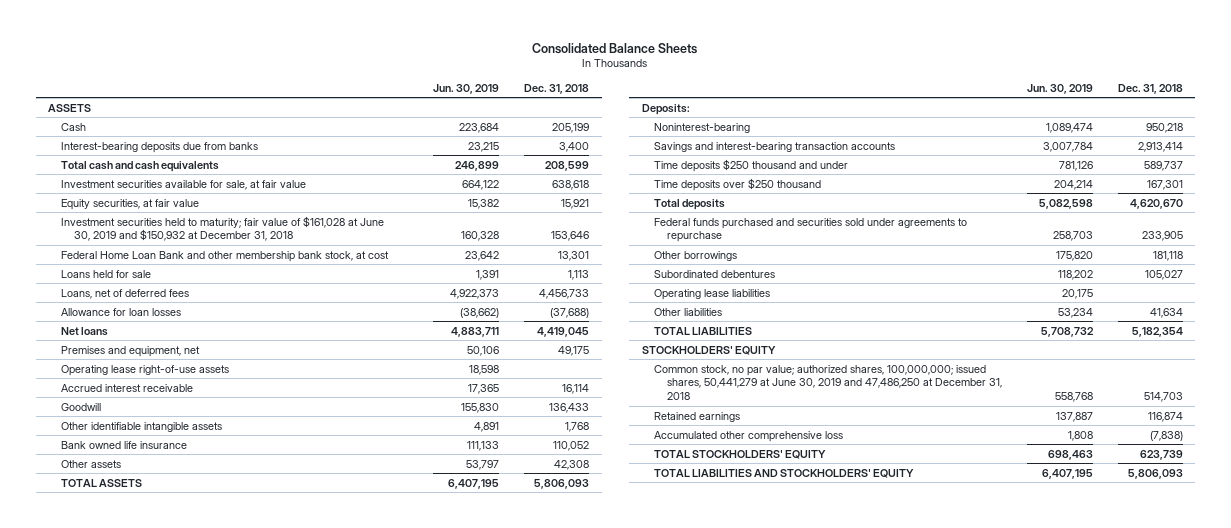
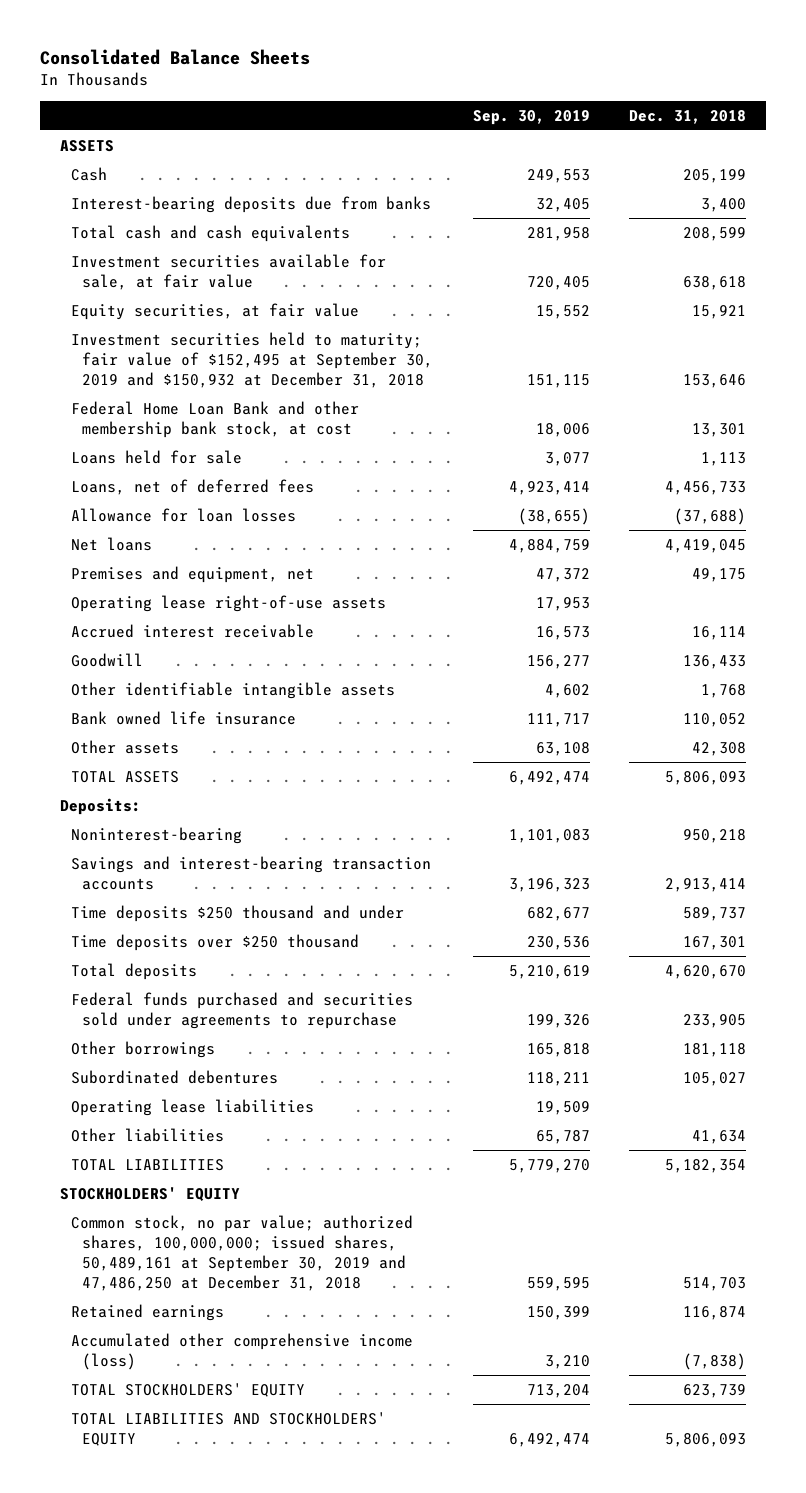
- | Jun. 30, 2019 | Dec. 31, 2018
+ | Sep. 30, 2019 | Dec. 31, 2018
- Investment securities held to maturity; fair value of $161,028 at June 30, 2019 and $150,932 at December 31, 2018 | 160,328 | 153,646
+ Investment securities held to maturity; fair value of $152,495 at September 30, 2019 and $150,932 at December 31, 2018 | 151,115 | 153,646
- Common stock, no par value; authorized shares, 100,000,000; issued shares, 50,441,279 at June 30, 2019 and 47,486,250 at December 31, 2018 | 558,768 | 514,703
+ Common stock, no par value; authorized shares, 100,000,000; issued shares, 50,489,161 at September 30, 2019 and 47,486,250 at December 31, 2018 | 559,595 | 514,703
- Accumulated other comprehensive loss | 1,808 | (7,838)
+ Accumulated other comprehensive income (loss) | 3,210 | (7,838)

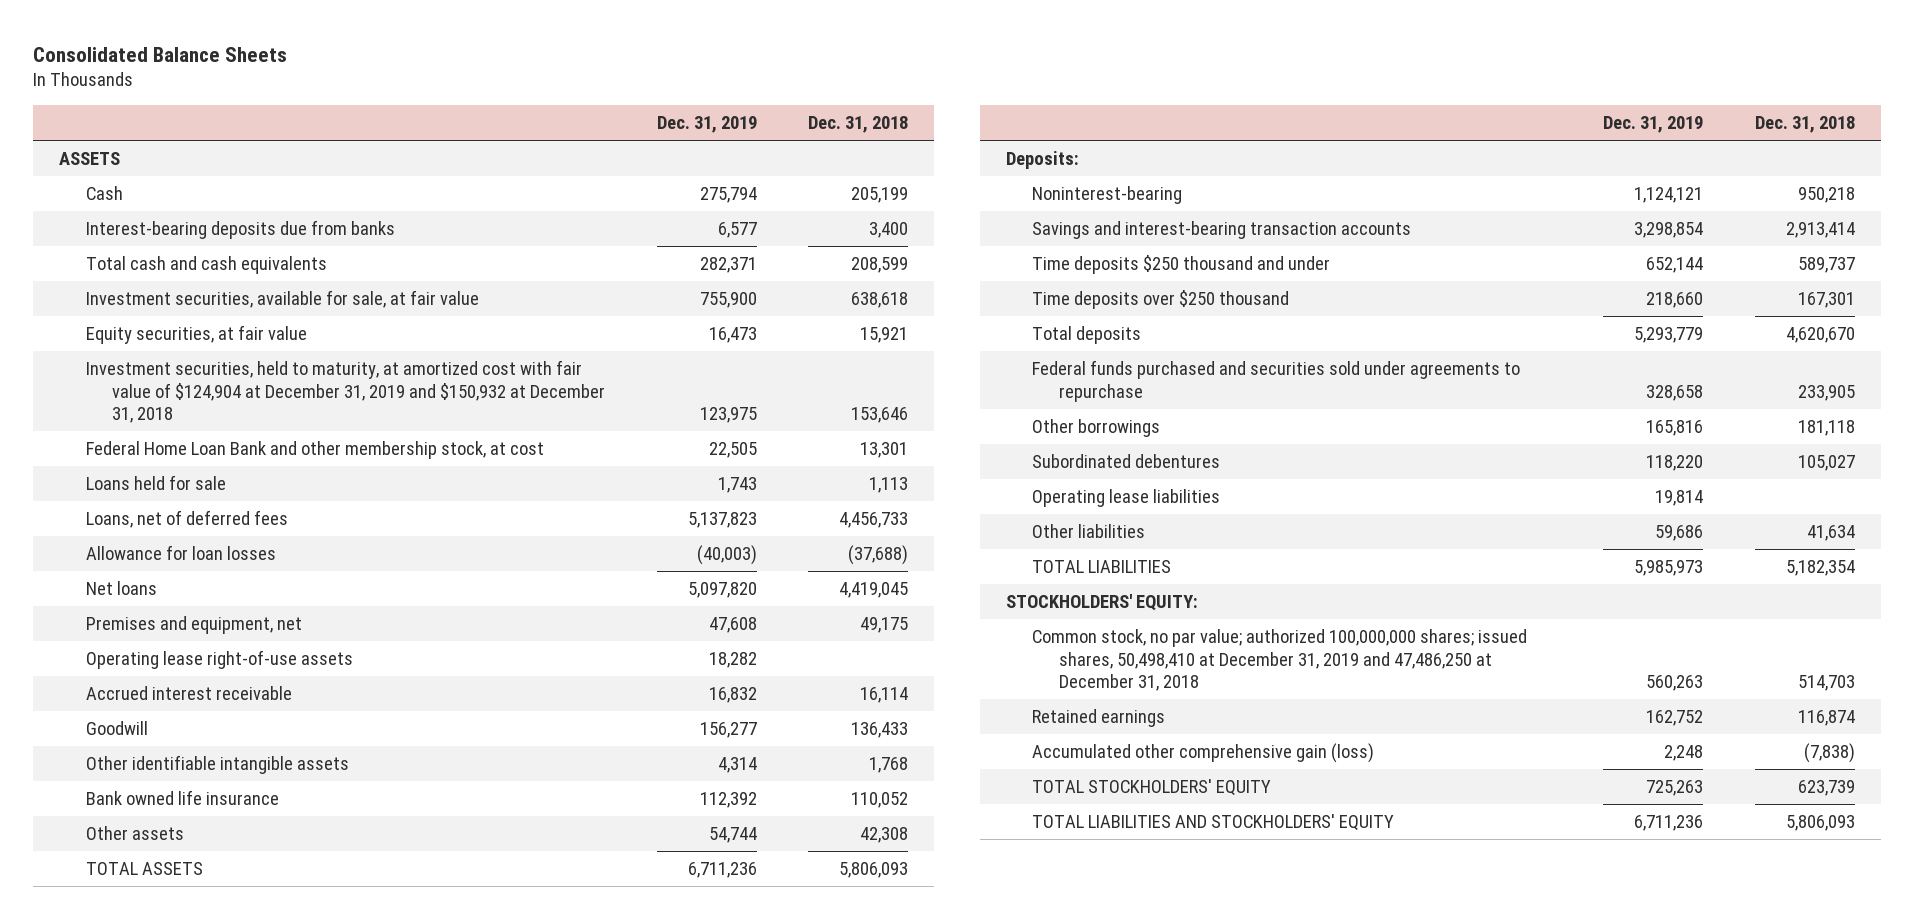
- | Sep. 30, 2019 | Dec. 31, 2018
+ | Dec. 31, 2019 | Dec. 31, 2018
- Investment securities available for sale, at fair value | 720,405 | 638,618
+ Investment securities, available for sale, at fair value | 755,900 | 638,618
- Investment securities held to maturity; fair value of $152,495 at September 30, 2019 and $150,932 at December 31, 2018 | 151,115 | 153,646
- Federal Home Loan Bank and other membership bank stock, at cost | 18,006 | 13,301
+ Investment securities, held to maturity, at amortized cost with fair value of $124,904 at December 31, 2019 and $150,932 at December 31, 2018 | 123,975 | 153,646
+ Federal Home Loan Bank and other membership stock, at cost | 22,505 | 13,301
- STOCKHOLDERS' EQUITY
- Common stock, no par value; authorized shares, 100,000,000; issued shares, 50,489,161 at September 30, 2019 and 47,486,250 at December 31, 2018 | 559,595 | 514,703
+ STOCKHOLDERS' EQUITY:
+ Common stock, no par value; authorized 100,000,000 shares; issued shares, 50,498,410 at December 31, 2019 and 47,486,250 at December 31, 2018 | 560,263 | 514,703
- Accumulated other comprehensive income (loss) | 3,210 | (7,838)
+ Accumulated other comprehensive gain (loss) | 2,248 | (7,838)

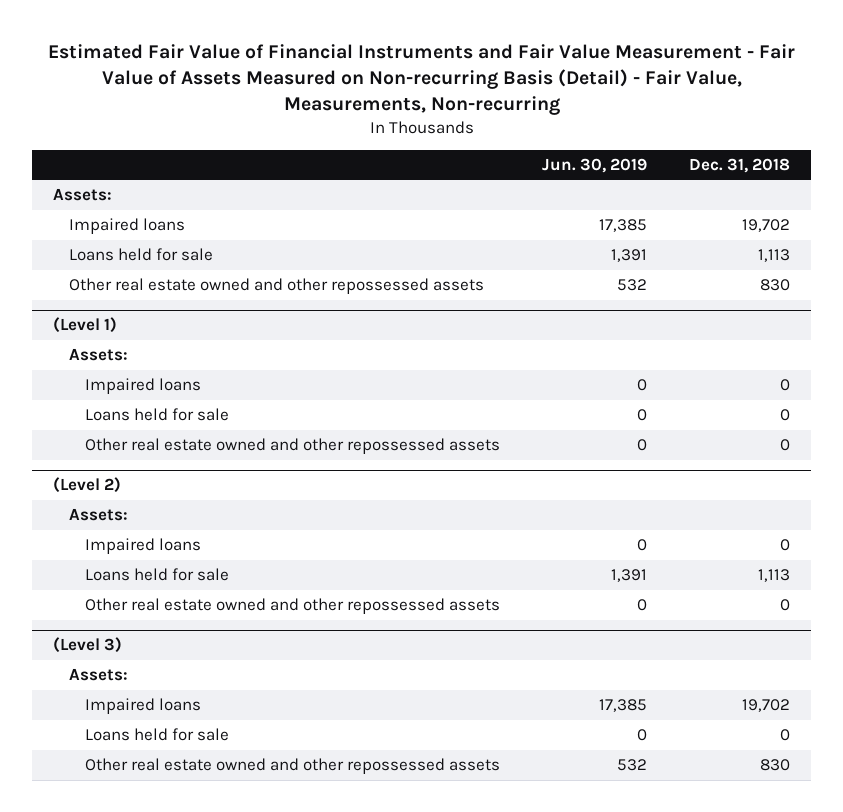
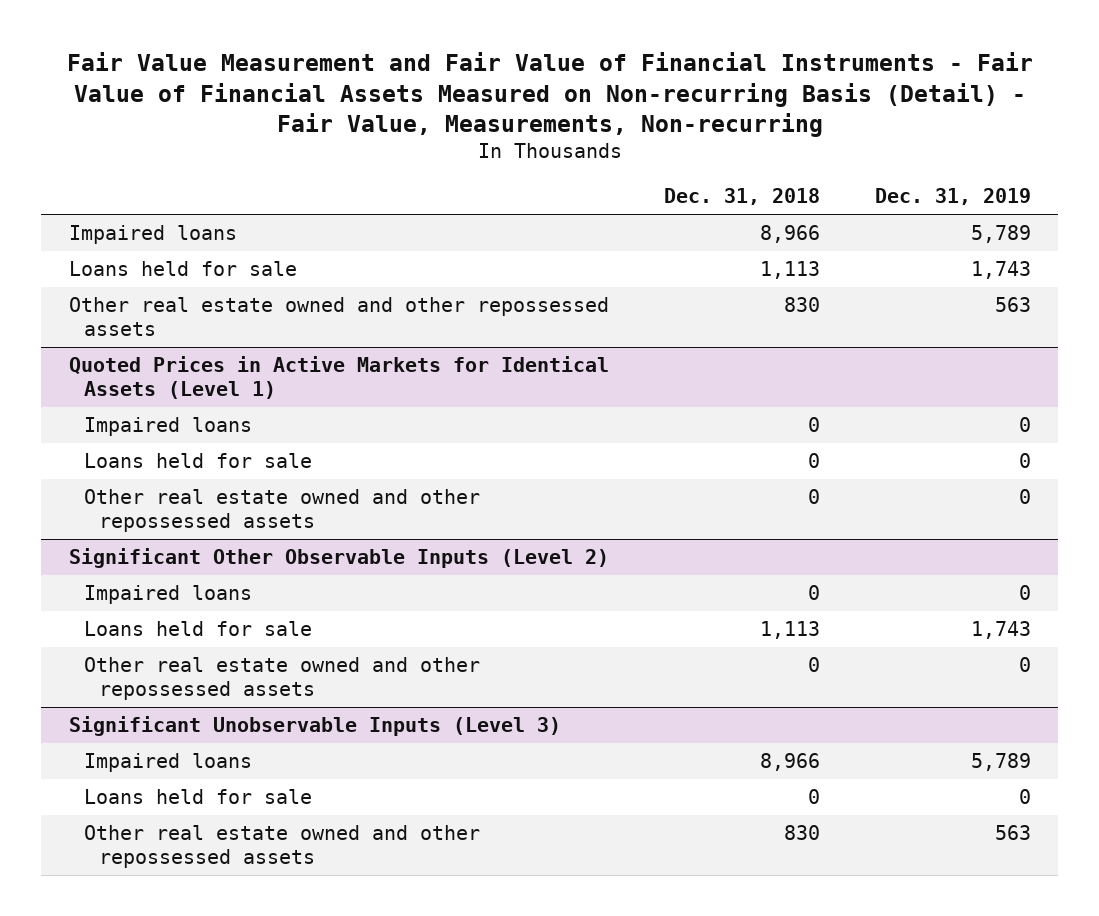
- Estimated Fair Value of Financial Instruments and Fair Value Measurement - Fair Value of Assets Measured on Non-recurring Basis (Detail) - Fair Value, Measurements, Non-recurring
+ Fair Value Measurement and Fair Value of Financial Instruments - Fair Value of Financial Assets Measured on Non-recurring Basis (Detail) - Fair Value, Measurements, Non-recurring
- | Jun. 30, 2019 | Dec. 31, 2018
+ | Dec. 31, 2018 | Dec. 31, 2019
- Assets:
- Impaired loans | 17,385 | 19,702
+ Impaired loans | 8,966 | 5,789
- (Level 1)
- Assets:
+ Quoted Prices in Active Markets for Identical Assets (Level 1)
- (Level 2)
- Assets:
+ Significant Other Observable Inputs (Level 2)
- (Level 3)
- Assets:
- Impaired loans | 17,385 | 19,702
+ Significant Unobservable Inputs (Level 3)
+ Impaired loans | 8,966 | 5,789

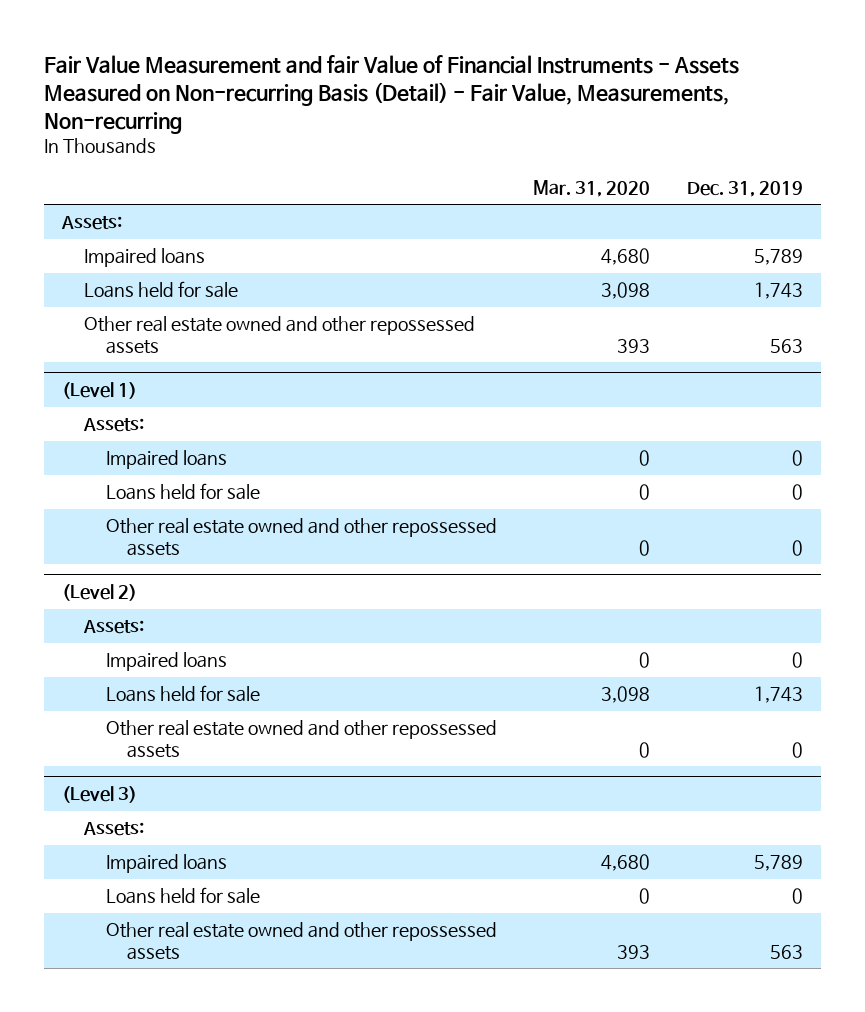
- Fair Value Measurement and Fair Value of Financial Instruments - Fair Value of Financial Assets Measured on Non-recurring Basis (Detail) - Fair Value, Measurements, Non-recurring
+ Fair Value Measurement and fair Value of Financial Instruments - Assets Measured on Non-recurring Basis (Detail) - Fair Value, Measurements, Non-recurring
- | Dec. 31, 2018 | Dec. 31, 2019
+ | Mar. 31, 2020 | Dec. 31, 2019
+ Assets:
- Quoted Prices in Active Markets for Identical Assets (Level 1)
+ (Level 1)
+ Assets:
- Significant Other Observable Inputs (Level 2)
+ (Level 2)
+ Assets:
- Significant Unobservable Inputs (Level 3)
+ (Level 3)
+ Assets:

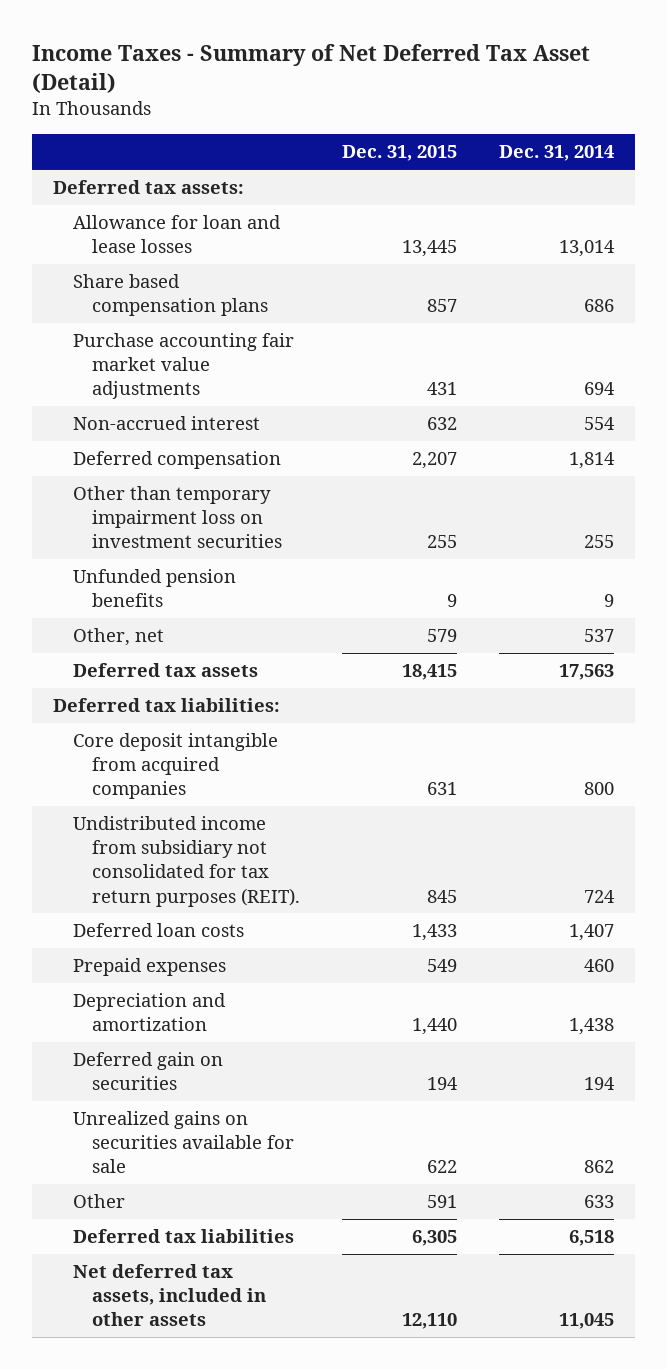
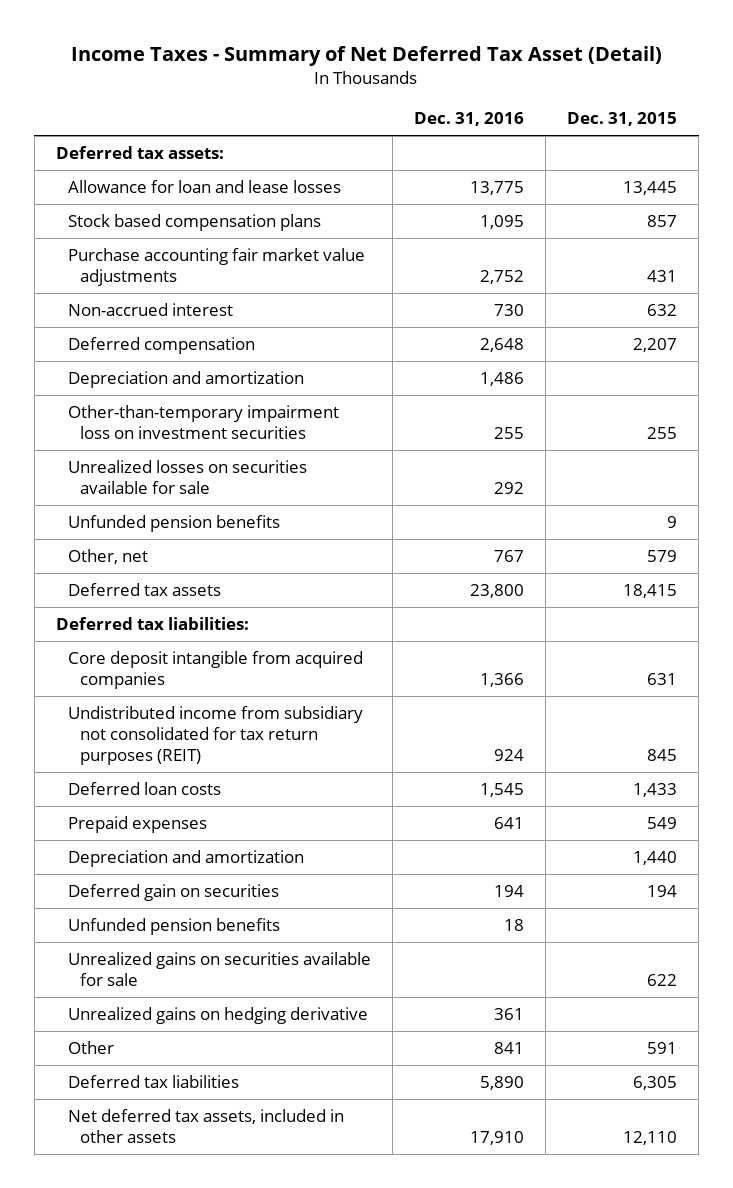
- | Dec. 31, 2015 | Dec. 31, 2014
+ | Dec. 31, 2016 | Dec. 31, 2015
- Share based compensation plans | 857 | 686
+ Stock based compensation plans | 1,095 | 857
- Other than temporary impairment loss on investment securities | 255 | 255
+ Depreciation and amortization | 1,486 |
+ Other-than-temporary impairment loss on investment securities | 255 | 255
+ Unrealized losses on securities available for sale | 292 |
- Undistributed income from subsidiary not consolidated for tax return purposes (REIT). | 845 | 724
+ Undistributed income from subsidiary not consolidated for tax return purposes (REIT) | 924 | 845
+ Unfunded pension benefits | 18 |
+ Unrealized gains on hedging derivative | 361 |

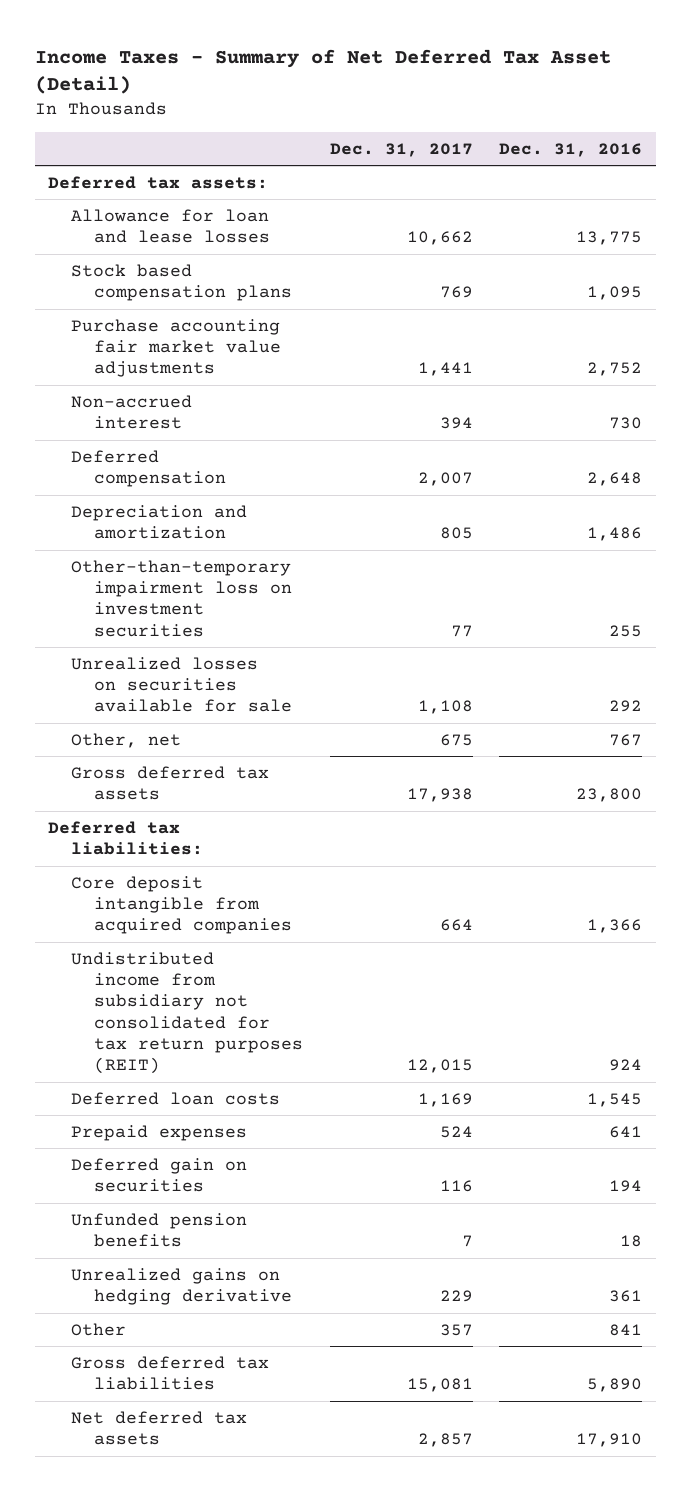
- | Dec. 31, 2016 | Dec. 31, 2015
+ | Dec. 31, 2017 | Dec. 31, 2016
- Unfunded pension benefits | | 9
- Deferred tax assets | 23,800 | 18,415
+ Gross deferred tax assets | 17,938 | 23,800
- Depreciation and amortization | | 1,440
- Unrealized gains on securities available for sale | | 622
- Deferred tax liabilities | 5,890 | 6,305
- Net deferred tax assets, included in other assets | 17,910 | 12,110
+ Gross deferred tax liabilities | 15,081 | 5,890
+ Net deferred tax assets | 2,857 | 17,910

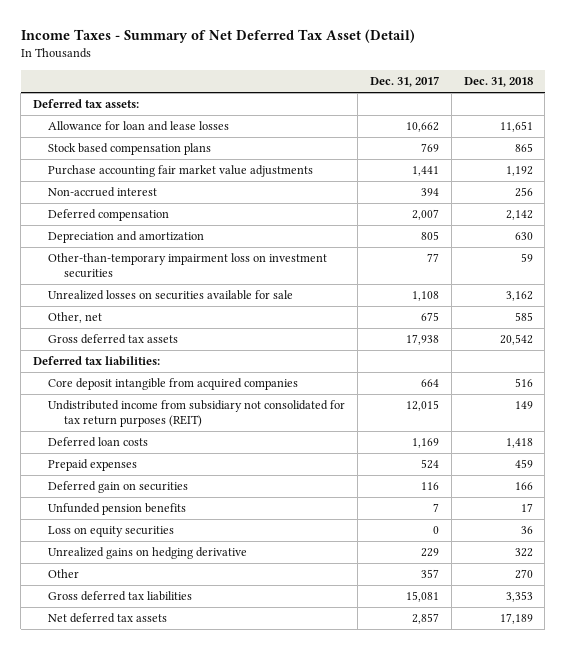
- | Dec. 31, 2017 | Dec. 31, 2016
+ | Dec. 31, 2017 | Dec. 31, 2018
+ Loss on equity securities | 0 | 36

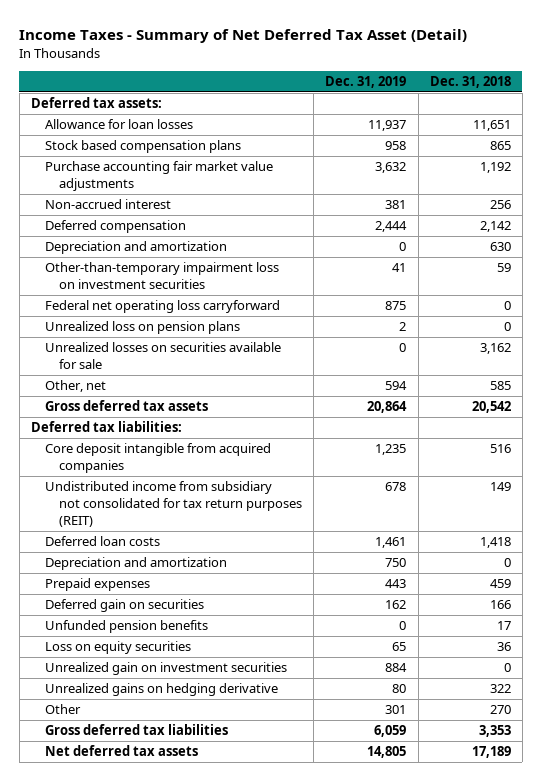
- | Dec. 31, 2017 | Dec. 31, 2018
+ | Dec. 31, 2019 | Dec. 31, 2018
- Allowance for loan and lease losses | 10,662 | 11,651
+ Allowance for loan losses | 11,937 | 11,651
+ Federal net operating loss carryforward | 875 | 0
+ Unrealized loss on pension plans | 2 | 0
+ Depreciation and amortization | 750 | 0
+ Unrealized gain on investment securities | 884 | 0

